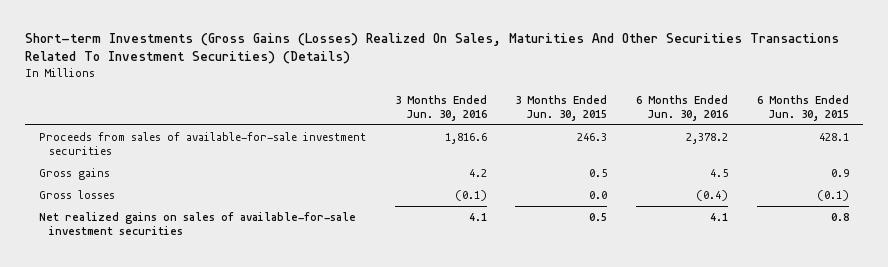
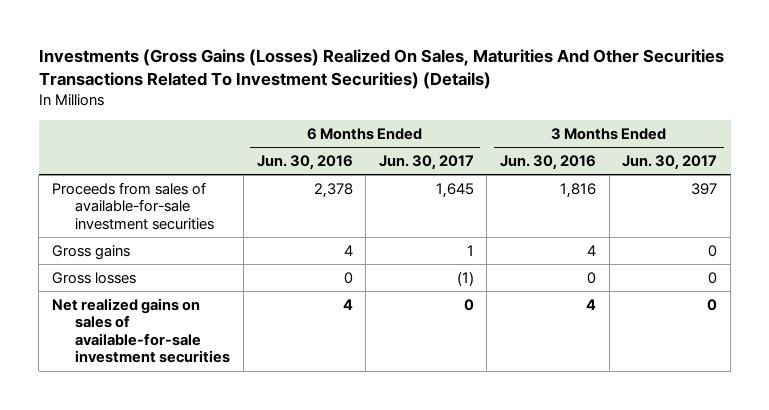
- Short-term Investments (Gross Gains (Losses) Realized On Sales, Maturities And Other Securities Transactions Related To Investment Securities) (Details)
+ Investments (Gross Gains (Losses) Realized On Sales, Maturities And Other Securities Transactions Related To Investment Securities) (Details)
- | 3 Months Ended Jun. 30, 2016 | 3 Months Ended Jun. 30, 2015 | 6 Months Ended Jun. 30, 2016 | 6 Months Ended Jun. 30, 2015
+ | 6 Months Ended Jun. 30, 2016 | 6 Months Ended Jun. 30, 2017 | 3 Months Ended Jun. 30, 2016 | 3 Months Ended Jun. 30, 2017
- Proceeds from sales of available-for-sale investment securities | 1,816.6 | 246.3 | 2,378.2 | 428.1
- Gross gains | 4.2 | 0.5 | 4.5 | 0.9
- Gross losses | (0.1) | 0.0 | (0.4) | (0.1)
- Net realized gains on sales of available-for-sale investment securities | 4.1 | 0.5 | 4.1 | 0.8
+ Proceeds from sales of available-for-sale investment securities | 2,378 | 1,645 | 1,816 | 397
+ Gross gains | 4 | 1 | 4 | 0
+ Gross losses | 0 | (1) | 0 | 0
+ Net realized gains on sales of available-for-sale investment securities | 4 | 0 | 4 | 0

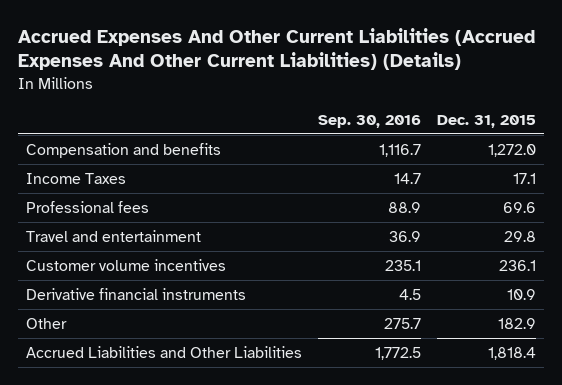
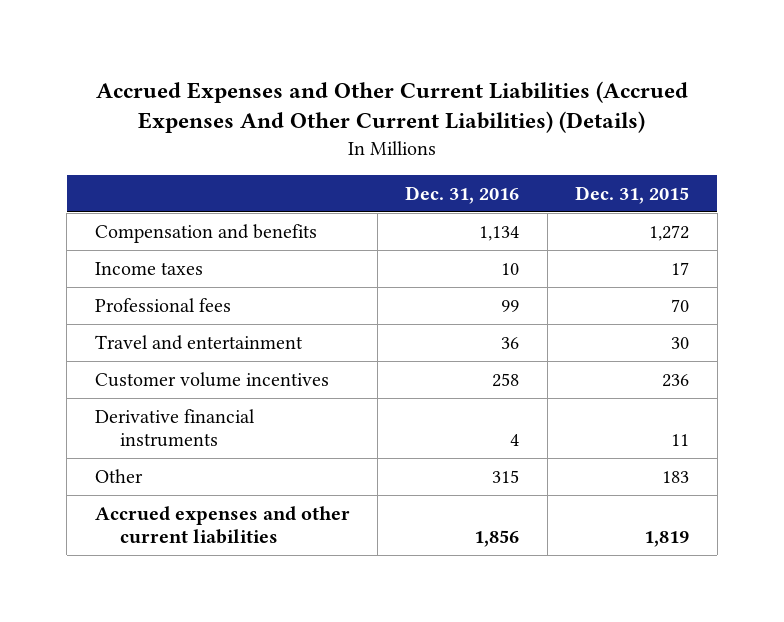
- Accrued Expenses And Other Current Liabilities (Accrued Expenses And Other Current Liabilities) (Details)
+ Accrued Expenses and Other Current Liabilities (Accrued Expenses And Other Current Liabilities) (Details)
- | Sep. 30, 2016 | Dec. 31, 2015
+ | Dec. 31, 2016 | Dec. 31, 2015
- Compensation and benefits | 1,116.7 | 1,272.0
- Income Taxes | 14.7 | 17.1
- Professional fees | 88.9 | 69.6
- Travel and entertainment | 36.9 | 29.8
- Customer volume incentives | 235.1 | 236.1
- Derivative financial instruments | 4.5 | 10.9
- Other | 275.7 | 182.9
- Accrued Liabilities and Other Liabilities | 1,772.5 | 1,818.4
+ Compensation and benefits | 1,134 | 1,272
+ Income taxes | 10 | 17
+ Professional fees | 99 | 70
+ Travel and entertainment | 36 | 30
+ Customer volume incentives | 258 | 236
+ Derivative financial instruments | 4 | 11
+ Other | 315 | 183
+ Accrued expenses and other current liabilities | 1,856 | 1,819

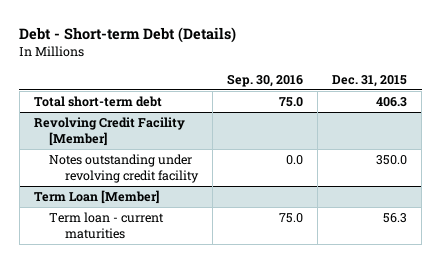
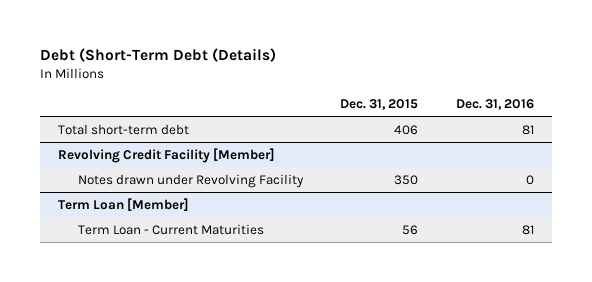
- Debt - Short-term Debt (Details)
+ Debt (Short-Term Debt (Details)
- | Sep. 30, 2016 | Dec. 31, 2015
+ | Dec. 31, 2015 | Dec. 31, 2016
- Total short-term debt | 75.0 | 406.3
+ Total short-term debt | 406 | 81
@ Revolving Credit Facility [Member]
- Notes outstanding under revolving credit facility | 0.0 | 350.0
+ Notes drawn under Revolving Facility | 350 | 0
@ Term Loan [Member]
- Term loan - current maturities | 75.0 | 56.3
+ Term Loan - Current Maturities | 56 | 81

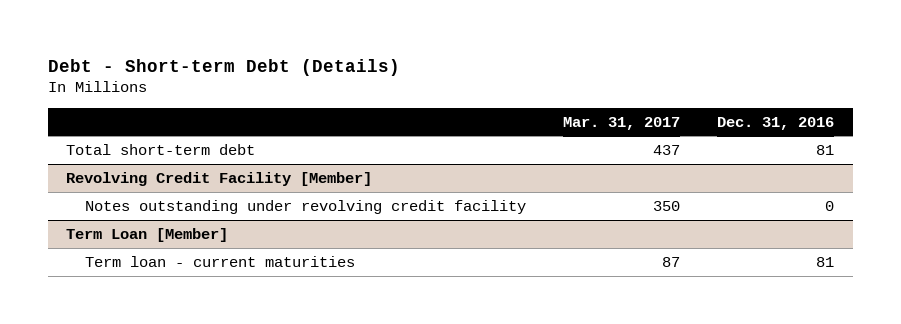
- Debt (Short-Term Debt (Details)
+ Debt - Short-term Debt (Details)
- | Dec. 31, 2015 | Dec. 31, 2016
+ | Mar. 31, 2017 | Dec. 31, 2016
@ Revolving Credit Facility [Member]
- Notes drawn under Revolving Facility | 350 | 0
+ Notes outstanding under revolving credit facility | 350 | 0
@ Term Loan [Member]
- Term Loan - Current Maturities | 56 | 81
+ Term loan - current maturities | 87 | 81

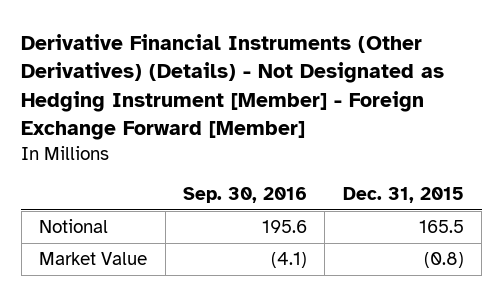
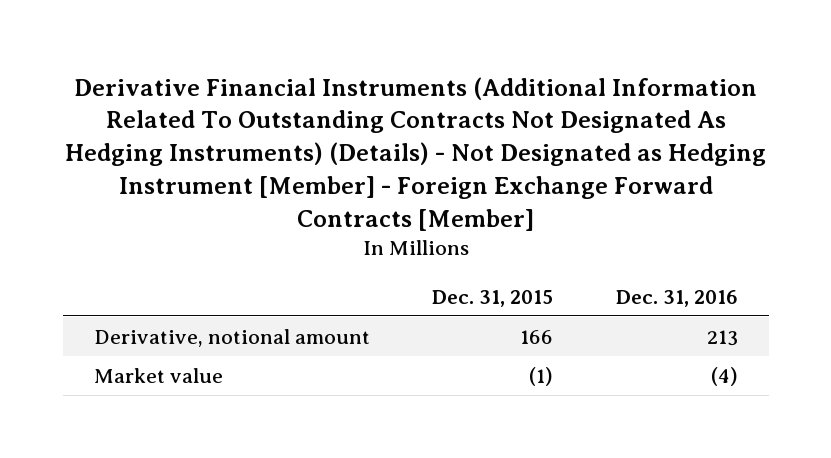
- Derivative Financial Instruments (Other Derivatives) (Details) - Not Designated as Hedging Instrument [Member] - Foreign Exchange Forward [Member]
+ Derivative Financial Instruments (Additional Information Related To Outstanding Contracts Not Designated As Hedging Instruments) (Details) - Not Designated as Hedging Instrument [Member] - Foreign Exchange Forward Contracts [Member]
- | Sep. 30, 2016 | Dec. 31, 2015
+ | Dec. 31, 2015 | Dec. 31, 2016
- Notional | 195.6 | 165.5
- Market Value | (4.1) | (0.8)
+ Derivative, notional amount | 166 | 213
+ Market value | (1) | (4)

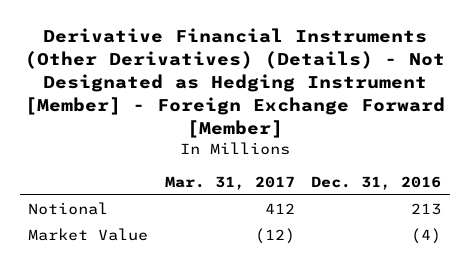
- Derivative Financial Instruments (Additional Information Related To Outstanding Contracts Not Designated As Hedging Instruments) (Details) - Not Designated as Hedging Instrument [Member] - Foreign Exchange Forward Contracts [Member]
+ Derivative Financial Instruments (Other Derivatives) (Details) - Not Designated as Hedging Instrument [Member] - Foreign Exchange Forward [Member]
- | Dec. 31, 2015 | Dec. 31, 2016
+ | Mar. 31, 2017 | Dec. 31, 2016
- Derivative, notional amount | 166 | 213
- Market value | (1) | (4)
+ Notional | 412 | 213
+ Market Value | (12) | (4)

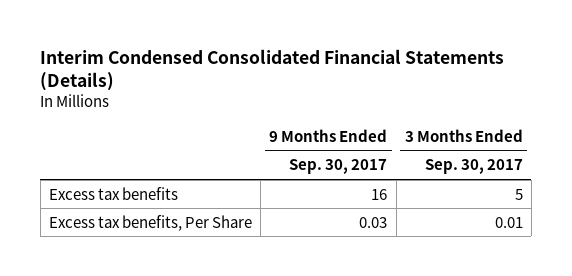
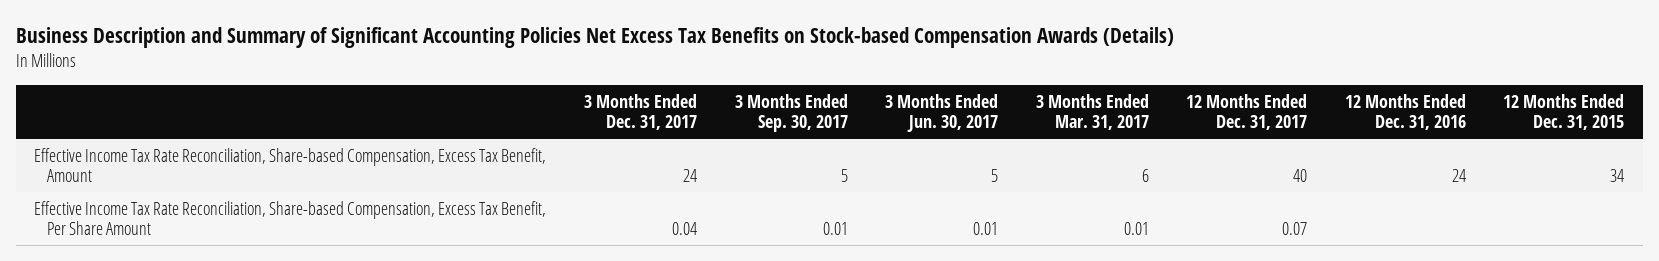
- Interim Condensed Consolidated Financial Statements (Details)
+ Business Description and Summary of Significant Accounting Policies Net Excess Tax Benefits on Stock-based Compensation Awards (Details)
- | 9 Months Ended Sep. 30, 2017 | 3 Months Ended Sep. 30, 2017
+ | 3 Months Ended Dec. 31, 2017 | 3 Months Ended Sep. 30, 2017 | 3 Months Ended Jun. 30, 2017 | 3 Months Ended Mar. 31, 2017 | 12 Months Ended Dec. 31, 2017 | 12 Months Ended Dec. 31, 2016 | 12 Months Ended Dec. 31, 2015
- Excess tax benefits | 16 | 5
- Excess tax benefits, Per Share | 0.03 | 0.01
+ Effective Income Tax Rate Reconciliation, Share-based Compensation, Excess Tax Benefit, Amount | 24 | 5 | 5 | 6 | 40 | 24 | 34
+ Effective Income Tax Rate Reconciliation, Share-based Compensation, Excess Tax Benefit, Per Share Amount | 0.04 | 0.01 | 0.01 | 0.01 | 0.07 | |

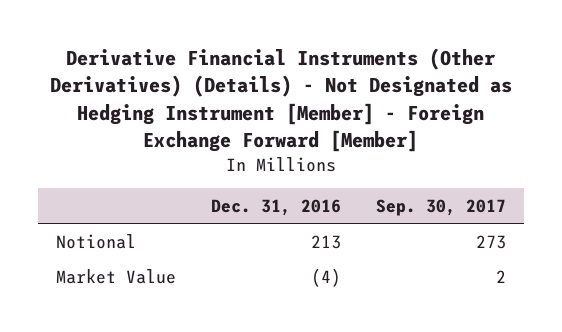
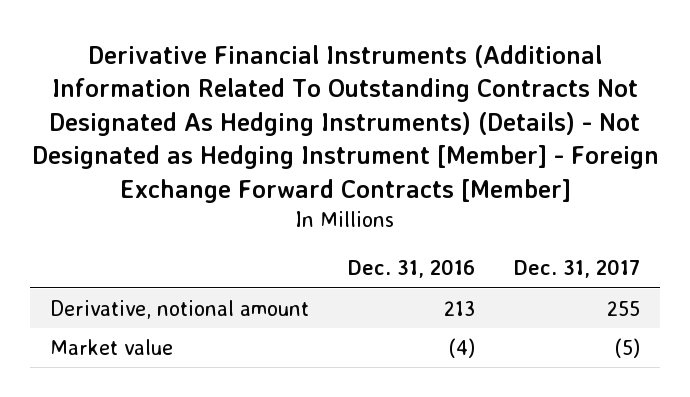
- Derivative Financial Instruments (Other Derivatives) (Details) - Not Designated as Hedging Instrument [Member] - Foreign Exchange Forward [Member]
+ Derivative Financial Instruments (Additional Information Related To Outstanding Contracts Not Designated As Hedging Instruments) (Details) - Not Designated as Hedging Instrument [Member] - Foreign Exchange Forward Contracts [Member]
- | Dec. 31, 2016 | Sep. 30, 2017
+ | Dec. 31, 2016 | Dec. 31, 2017
- Notional | 213 | 273
- Market Value | (4) | 2
+ Derivative, notional amount | 213 | 255
+ Market value | (4) | (5)

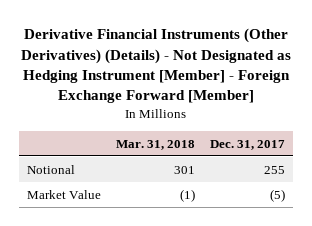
- Derivative Financial Instruments (Additional Information Related To Outstanding Contracts Not Designated As Hedging Instruments) (Details) - Not Designated as Hedging Instrument [Member] - Foreign Exchange Forward Contracts [Member]
+ Derivative Financial Instruments (Other Derivatives) (Details) - Not Designated as Hedging Instrument [Member] - Foreign Exchange Forward [Member]
- | Dec. 31, 2016 | Dec. 31, 2017
+ | Mar. 31, 2018 | Dec. 31, 2017
- Derivative, notional amount | 213 | 255
- Market value | (4) | (5)
+ Notional | 301 | 255
+ Market Value | (1) | (5)

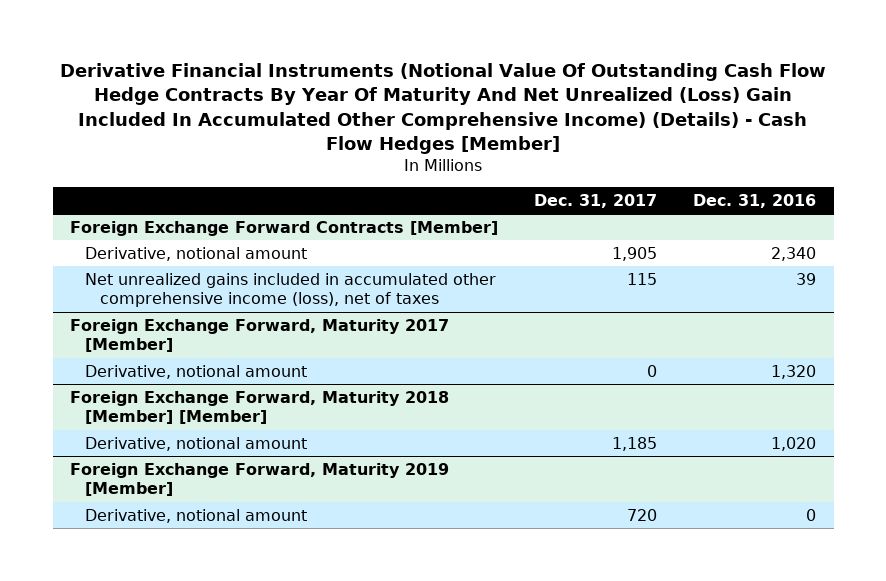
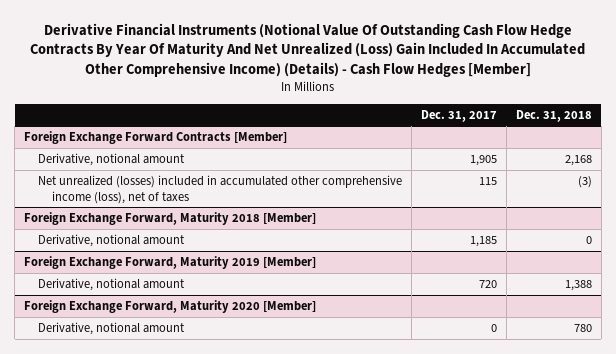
- | Dec. 31, 2017 | Dec. 31, 2016
+ | Dec. 31, 2017 | Dec. 31, 2018
@ Foreign Exchange Forward Contracts [Member]
- Net unrealized gains included in accumulated other comprehensive income (loss), net of taxes | 115 | 39
- Foreign Exchange Forward, Maturity 2017 [Member]
- Derivative, notional amount | 0 | 1,320
- Foreign Exchange Forward, Maturity 2018 [Member] [Member]
@ Foreign Exchange Forward Contracts [Member]
+ Net unrealized (losses) included in accumulated other comprehensive income (loss), net of taxes | 115 | (3)
+ Foreign Exchange Forward, Maturity 2018 [Member]
+ Foreign Exchange Forward, Maturity 2020 [Member]
+ Derivative, notional amount | 0 | 780

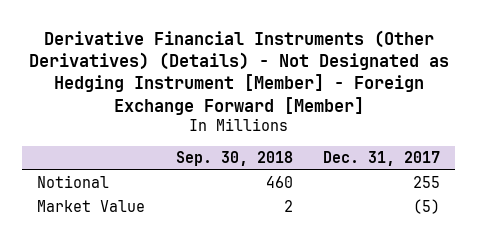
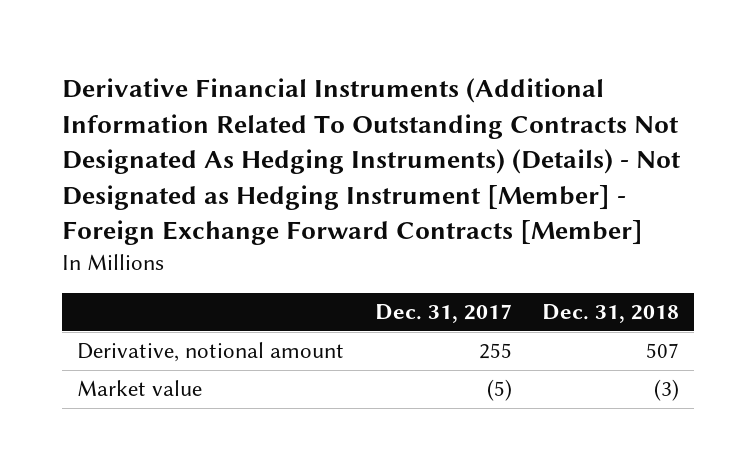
- Derivative Financial Instruments (Other Derivatives) (Details) - Not Designated as Hedging Instrument [Member] - Foreign Exchange Forward [Member]
+ Derivative Financial Instruments (Additional Information Related To Outstanding Contracts Not Designated As Hedging Instruments) (Details) - Not Designated as Hedging Instrument [Member] - Foreign Exchange Forward Contracts [Member]
- | Sep. 30, 2018 | Dec. 31, 2017
+ | Dec. 31, 2017 | Dec. 31, 2018
- Notional | 460 | 255
- Market Value | 2 | (5)
+ Derivative, notional amount | 255 | 507
+ Market value | (5) | (3)

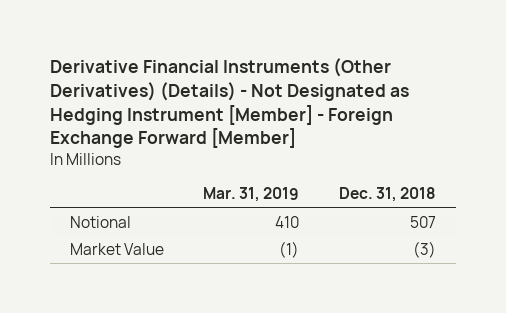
- Derivative Financial Instruments (Additional Information Related To Outstanding Contracts Not Designated As Hedging Instruments) (Details) - Not Designated as Hedging Instrument [Member] - Foreign Exchange Forward Contracts [Member]
+ Derivative Financial Instruments (Other Derivatives) (Details) - Not Designated as Hedging Instrument [Member] - Foreign Exchange Forward [Member]
- | Dec. 31, 2017 | Dec. 31, 2018
+ | Mar. 31, 2019 | Dec. 31, 2018
- Derivative, notional amount | 255 | 507
- Market value | (5) | (3)
+ Notional | 410 | 507
+ Market Value | (1) | (3)

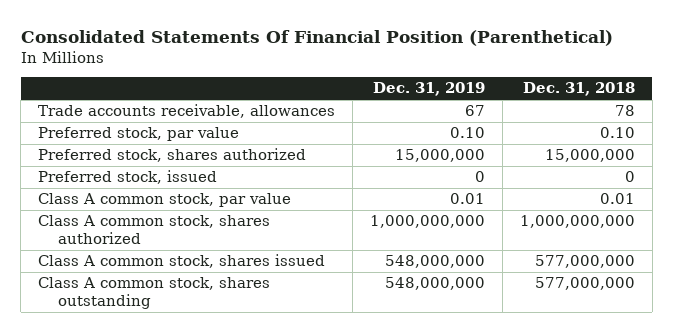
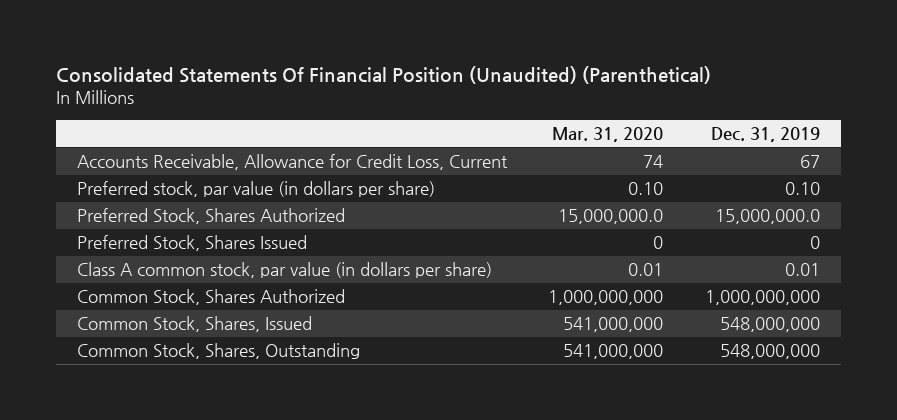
- Consolidated Statements Of Financial Position (Parenthetical)
+ Consolidated Statements Of Financial Position (Unaudited) (Parenthetical)
- | Dec. 31, 2019 | Dec. 31, 2018
+ | Mar. 31, 2020 | Dec. 31, 2019
- Trade accounts receivable, allowances | 67 | 78
- Preferred stock, par value | 0.10 | 0.10
- Preferred stock, shares authorized | 15,000,000 | 15,000,000
- Preferred stock, issued | 0 | 0
- Class A common stock, par value | 0.01 | 0.01
- Class A common stock, shares authorized | 1,000,000,000 | 1,000,000,000
- Class A common stock, shares issued | 548,000,000 | 577,000,000
- Class A common stock, shares outstanding | 548,000,000 | 577,000,000
+ Accounts Receivable, Allowance for Credit Loss, Current | 74 | 67
+ Preferred stock, par value (in dollars per share) | 0.10 | 0.10
+ Preferred Stock, Shares Authorized | 15,000,000.0 | 15,000,000.0
+ Preferred Stock, Shares Issued | 0 | 0
+ Class A common stock, par value (in dollars per share) | 0.01 | 0.01
+ Common Stock, Shares Authorized | 1,000,000,000 | 1,000,000,000
+ Common Stock, Shares, Issued | 541,000,000 | 548,000,000
+ Common Stock, Shares, Outstanding | 541,000,000 | 548,000,000

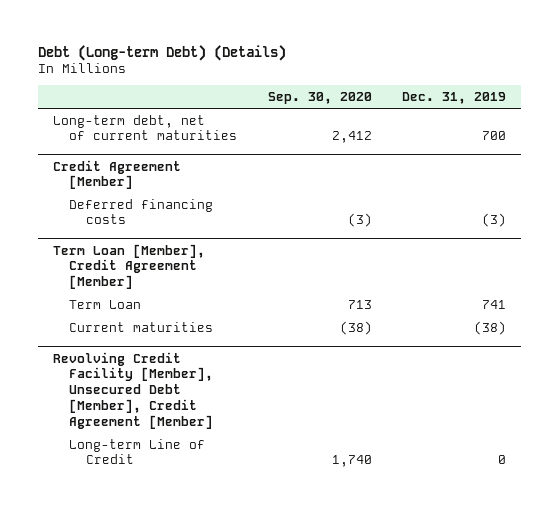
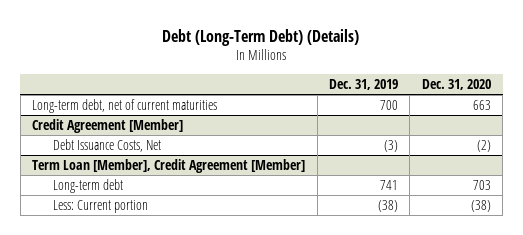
- Debt (Long-term Debt) (Details)
+ Debt (Long-Term Debt) (Details)
- | Sep. 30, 2020 | Dec. 31, 2019
+ | Dec. 31, 2019 | Dec. 31, 2020
@ Credit Agreement [Member]
- Deferred financing costs | (3) | (3)
+ Debt Issuance Costs, Net | (3) | (2)
@ Term Loan [Member], Credit Agreement [Member]
- Term Loan | 713 | 741
- Current maturities | (38) | (38)
- Revolving Credit Facility [Member], Unsecured Debt [Member], Credit Agreement [Member]
- Long-term Line of Credit | 1,740 | 0
@ Term Loan [Member], Credit Agreement [Member]
+ Long-term debt | 741 | 703
+ Less: Current portion | (38) | (38)

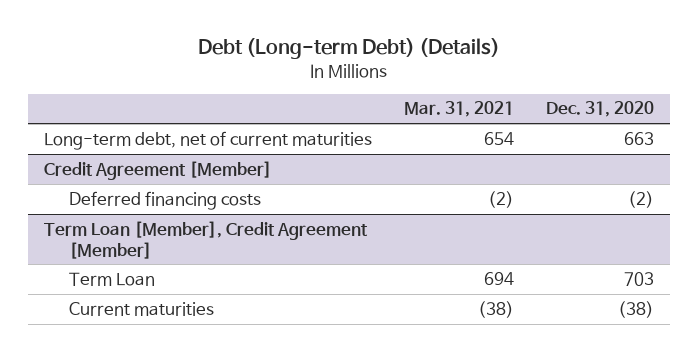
- Debt (Long-Term Debt) (Details)
+ Debt (Long-term Debt) (Details)
- | Dec. 31, 2019 | Dec. 31, 2020
+ | Mar. 31, 2021 | Dec. 31, 2020
@ Credit Agreement [Member]
- Debt Issuance Costs, Net | (3) | (2)
+ Deferred financing costs | (2) | (2)
@ Term Loan [Member], Credit Agreement [Member]
- Long-term debt | 741 | 703
- Less: Current portion | (38) | (38)
+ Term Loan | 694 | 703
+ Current maturities | (38) | (38)

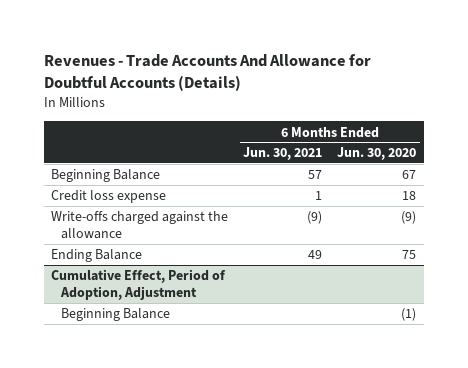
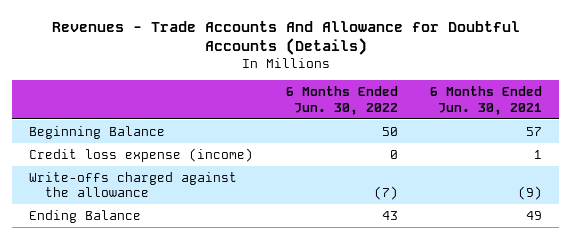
- | 6 Months Ended Jun. 30, 2021 | 6 Months Ended Jun. 30, 2020
+ | 6 Months Ended Jun. 30, 2022 | 6 Months Ended Jun. 30, 2021
- Credit loss expense | 1 | 18
+ Credit loss expense (income) | 0 | 1
- Cumulative Effect, Period of Adoption, Adjustment
- Beginning Balance | | (1)

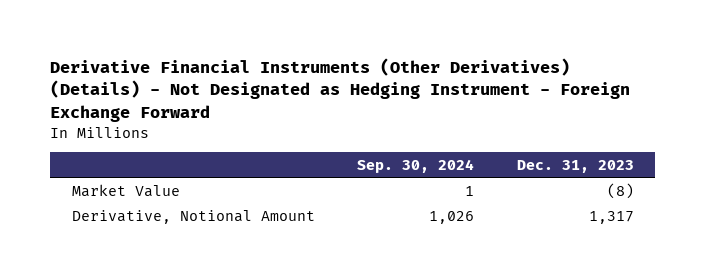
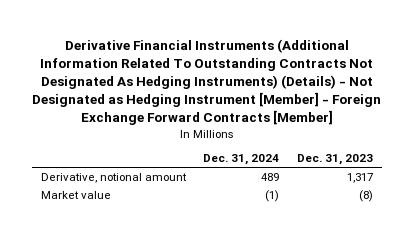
- Derivative Financial Instruments (Other Derivatives) (Details) - Not Designated as Hedging Instrument - Foreign Exchange Forward
+ Derivative Financial Instruments (Additional Information Related To Outstanding Contracts Not Designated As Hedging Instruments) (Details) - Not Designated as Hedging Instrument [Member] - Foreign Exchange Forward Contracts [Member]
- | Sep. 30, 2024 | Dec. 31, 2023
+ | Dec. 31, 2024 | Dec. 31, 2023
- Market Value | 1 | (8)
- Derivative, Notional Amount | 1,026 | 1,317
+ Derivative, notional amount | 489 | 1,317
+ Market value | (1) | (8)

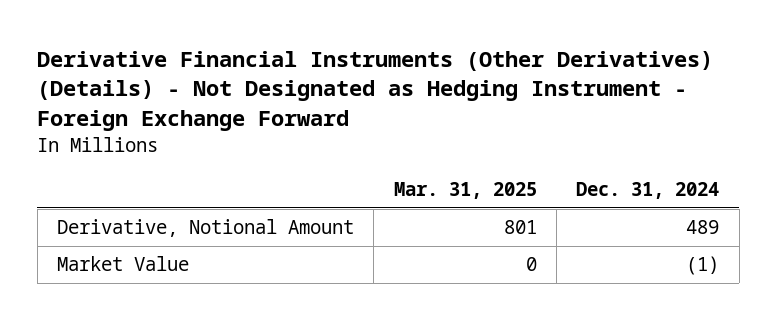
- Derivative Financial Instruments (Additional Information Related To Outstanding Contracts Not Designated As Hedging Instruments) (Details) - Not Designated as Hedging Instrument [Member] - Foreign Exchange Forward Contracts [Member]
+ Derivative Financial Instruments (Other Derivatives) (Details) - Not Designated as Hedging Instrument - Foreign Exchange Forward
- | Dec. 31, 2024 | Dec. 31, 2023
+ | Mar. 31, 2025 | Dec. 31, 2024
- Derivative, notional amount | 489 | 1,317
- Market value | (1) | (8)
+ Derivative, Notional Amount | 801 | 489
+ Market Value | 0 | (1)

